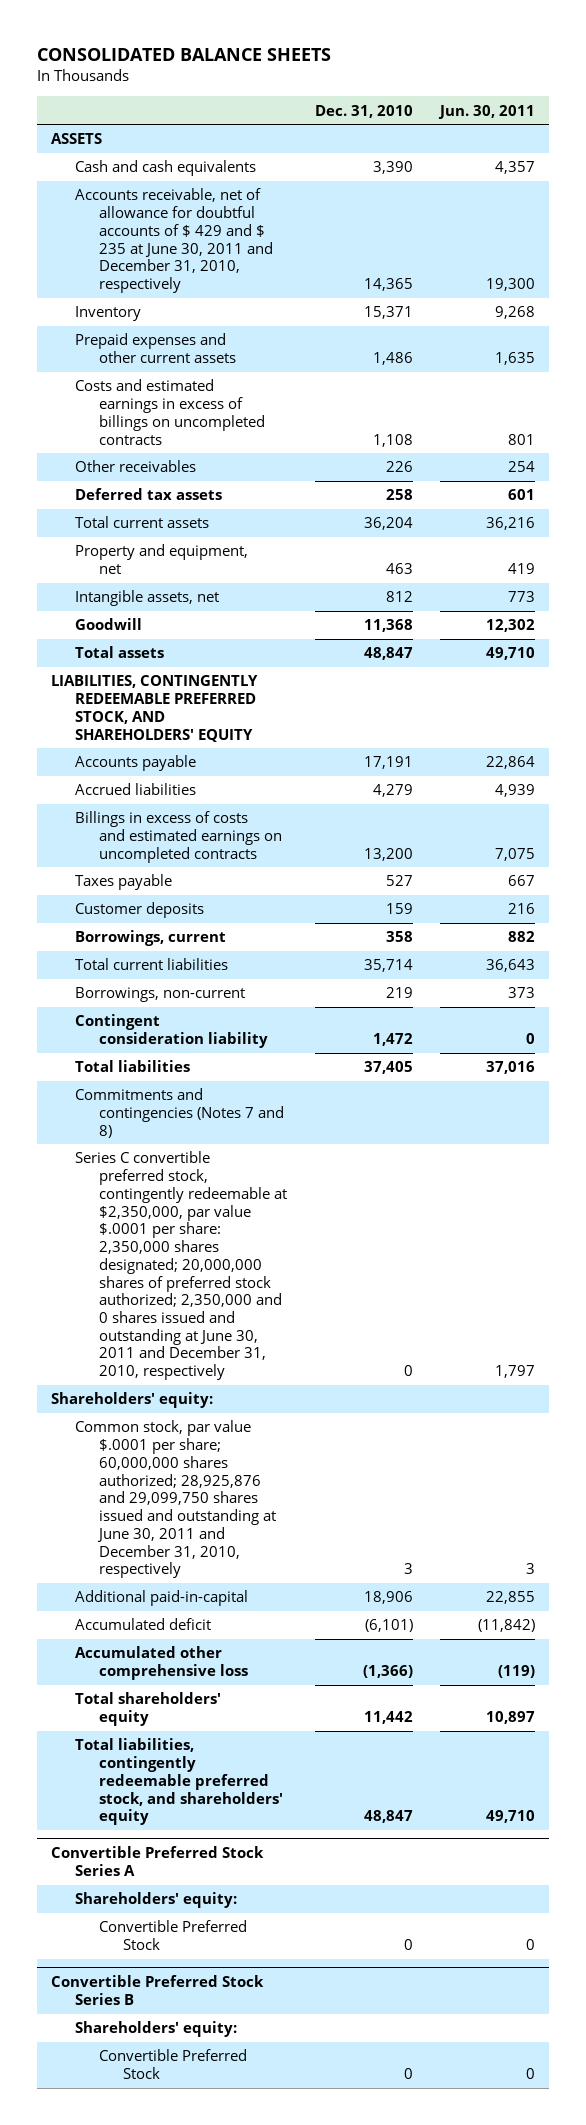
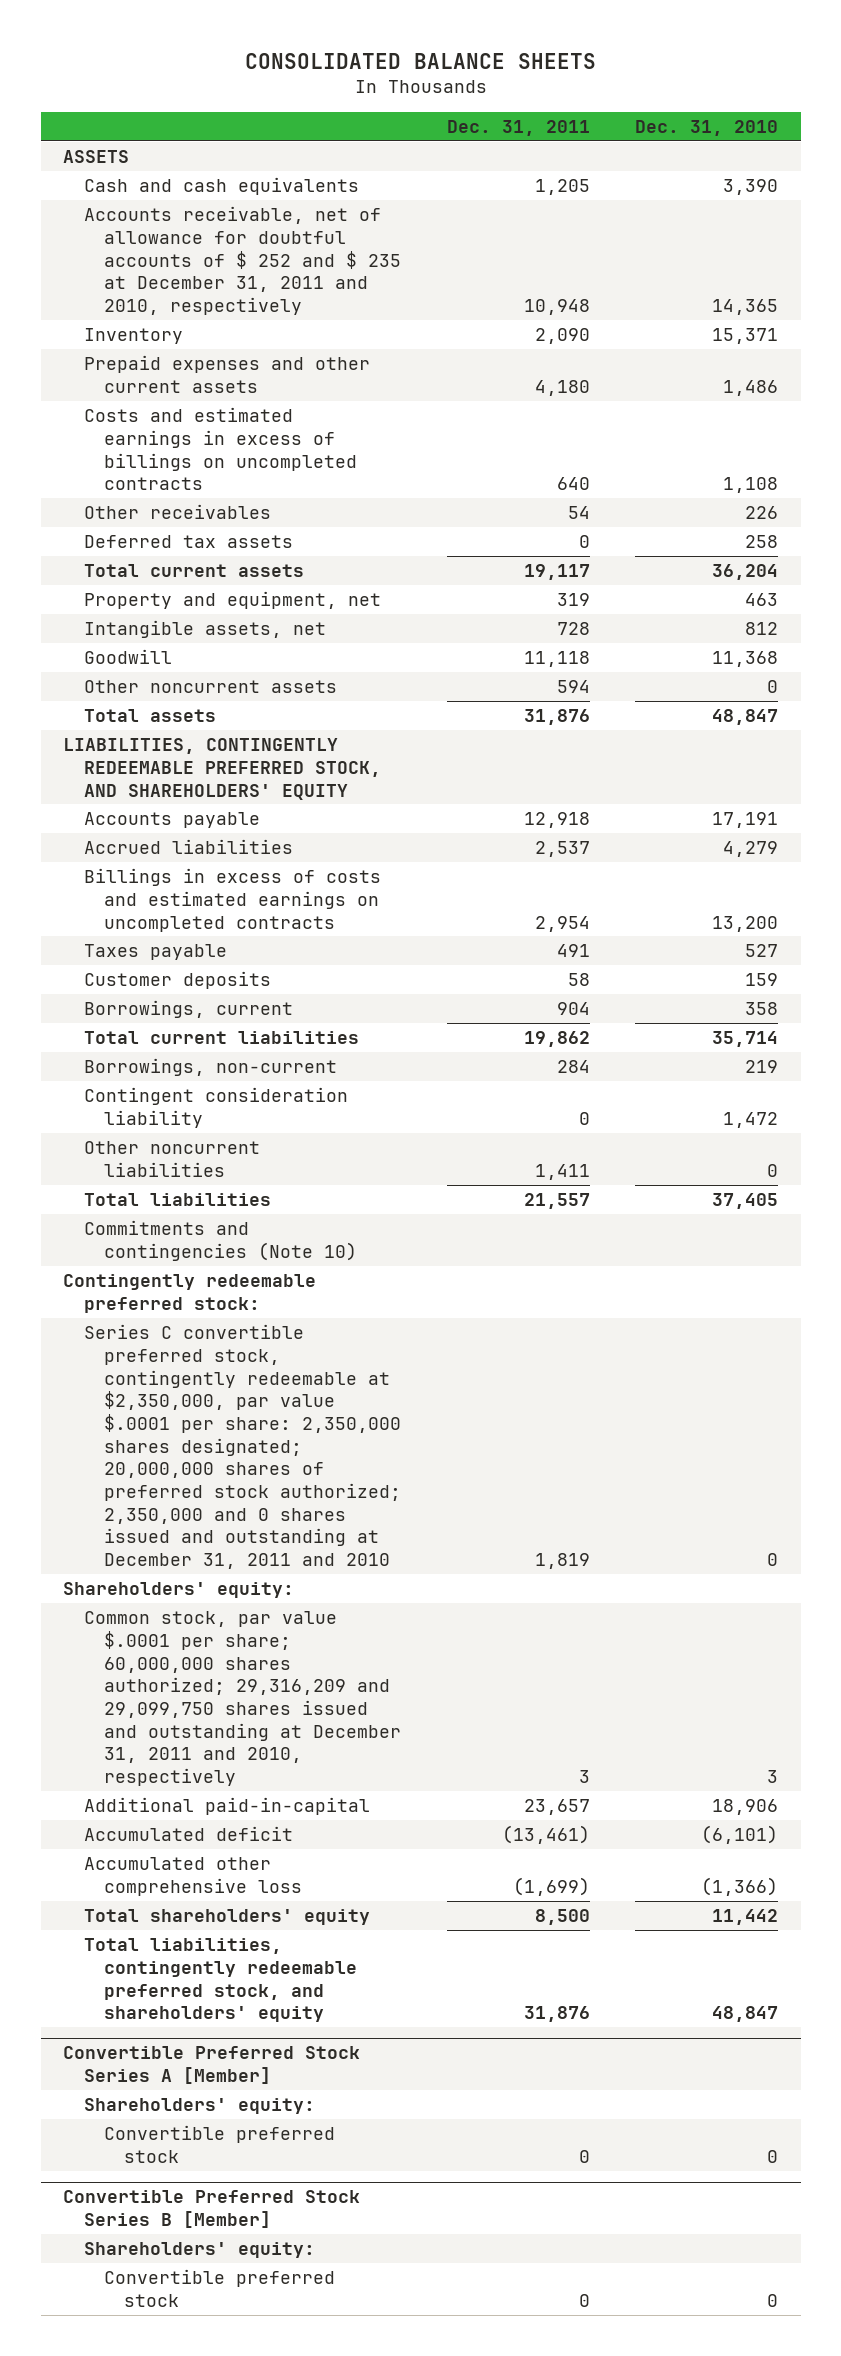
- | Dec. 31, 2010 | Jun. 30, 2011
+ | Dec. 31, 2011 | Dec. 31, 2010
- Accounts receivable, net of allowance for doubtful accounts of $ 429 and $ 235 at June 30, 2011 and December 31, 2010, respectively | 14,365 | 19,300
+ Accounts receivable, net of allowance for doubtful accounts of $ 252 and $ 235 at December 31, 2011 and 2010, respectively | 10,948 | 14,365
+ Other noncurrent assets | 594 | 0
+ Other noncurrent liabilities | 1,411 | 0
- Commitments and contingencies (Notes 7 and 8)
- Series C convertible preferred stock, contingently redeemable at $2,350,000, par value $.0001 per share: 2,350,000 shares designated; 20,000,000 shares of preferred stock authorized; 2,350,000 and 0 shares issued and outstanding at June 30, 2011 and December 31, 2010, respectively | 0 | 1,797
+ Commitments and contingencies (Note 10)
+ Contingently redeemable preferred stock:
+ Series C convertible preferred stock, contingently redeemable at $2,350,000, par value $.0001 per share: 2,350,000 shares designated; 20,000,000 shares of preferred stock authorized; 2,350,000 and 0 shares issued and outstanding at December 31, 2011 and 2010 | 1,819 | 0
- Common stock, par value $.0001 per share; 60,000,000 shares authorized; 28,925,876 and 29,099,750 shares issued and outstanding at June 30, 2011 and December 31, 2010, respectively | 3 | 3
+ Common stock, par value $.0001 per share; 60,000,000 shares authorized; 29,316,209 and 29,099,750 shares issued and outstanding at December 31, 2011 and 2010, respectively | 3 | 3
- Convertible Preferred Stock Series A
+ Convertible Preferred Stock Series A [Member]
- Convertible Preferred Stock | 0 | 0
- Convertible Preferred Stock Series B
+ Convertible preferred stock | 0 | 0
+ Convertible Preferred Stock Series B [Member]
- Convertible Preferred Stock | 0 | 0
+ Convertible preferred stock | 0 | 0

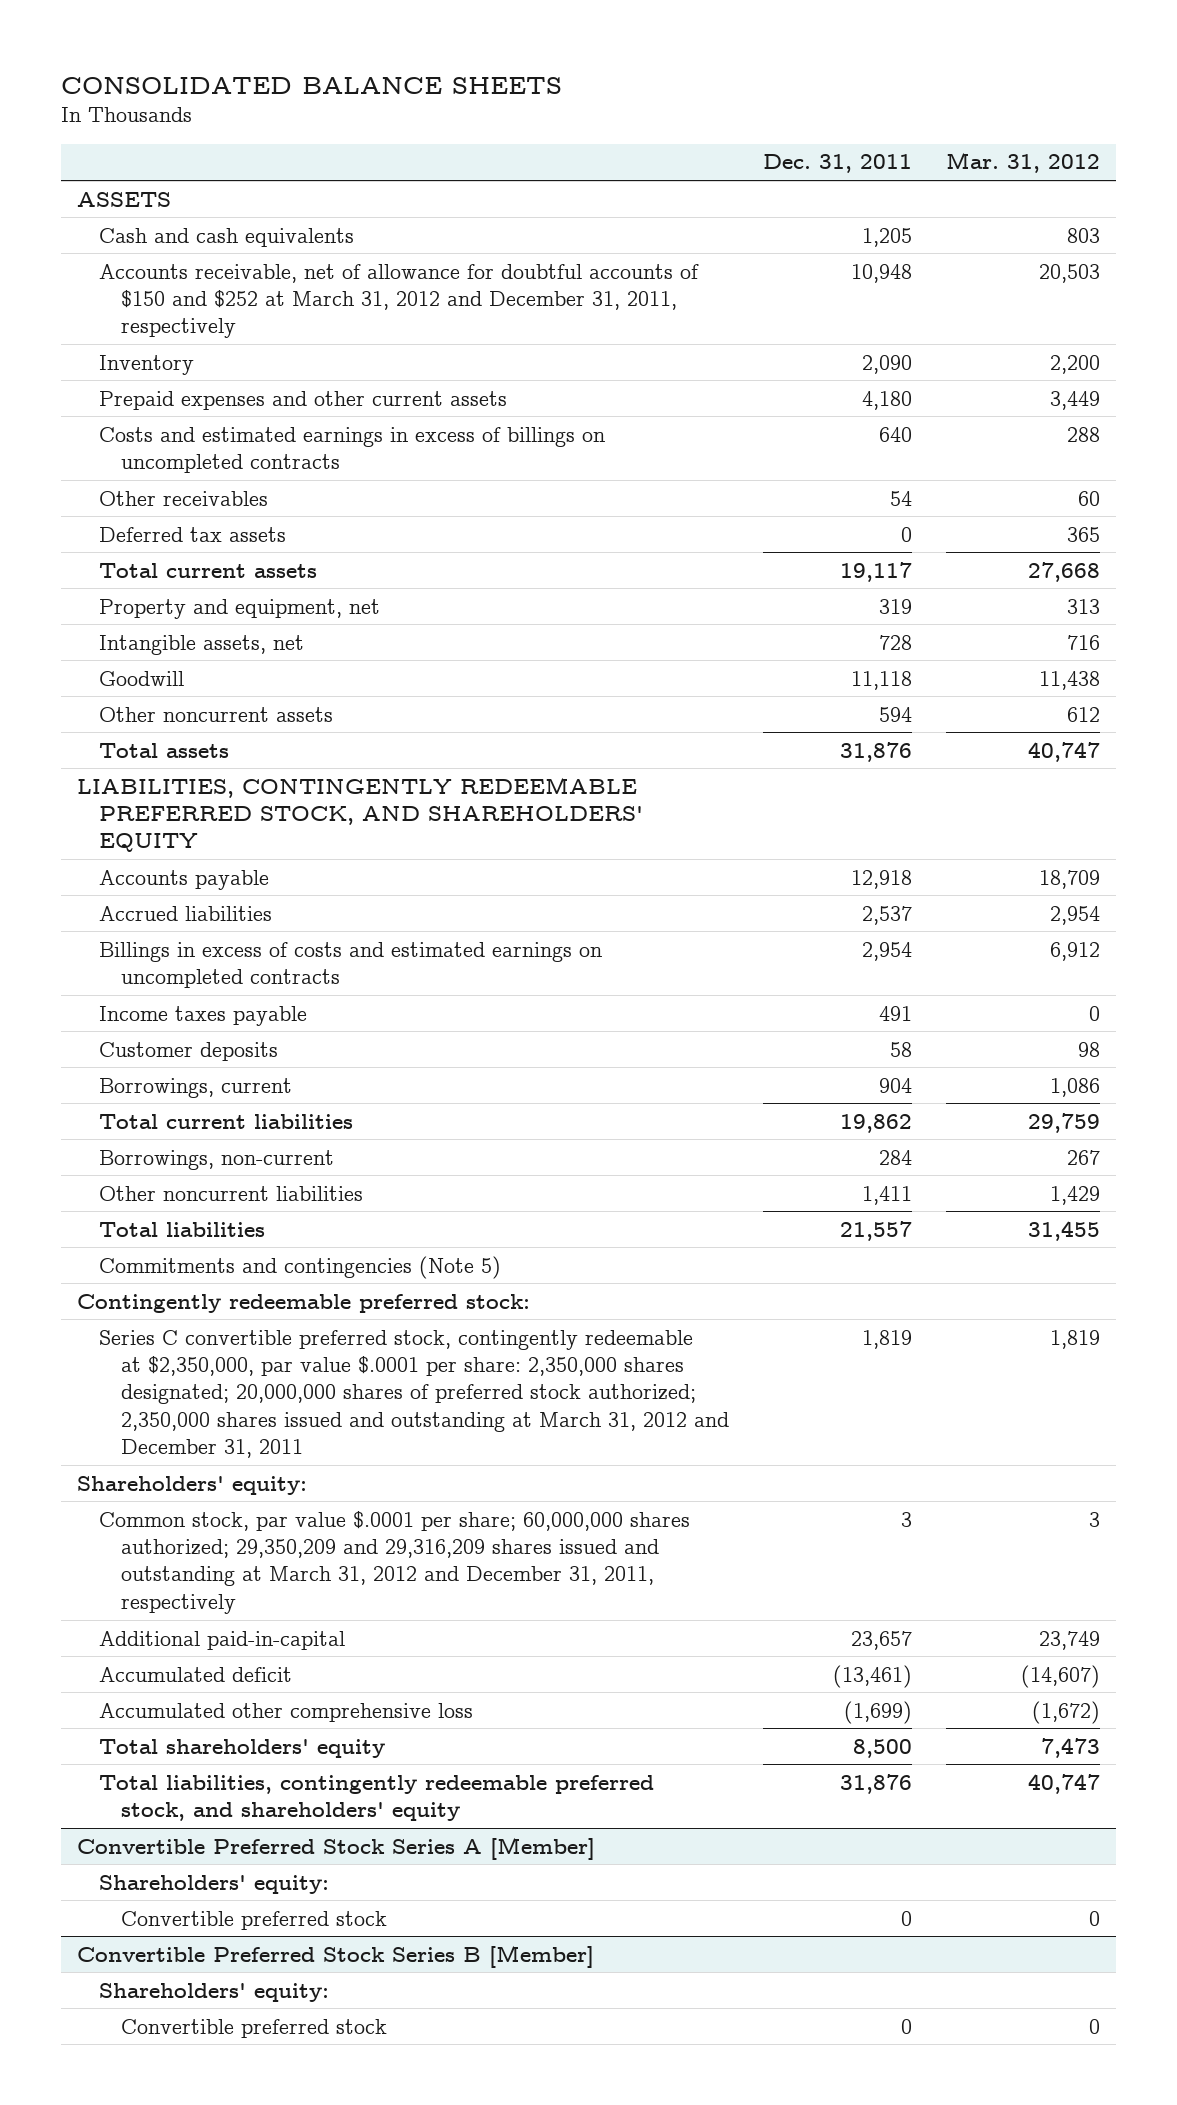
- | Dec. 31, 2011 | Dec. 31, 2010
+ | Dec. 31, 2011 | Mar. 31, 2012
- Accounts receivable, net of allowance for doubtful accounts of $ 252 and $ 235 at December 31, 2011 and 2010, respectively | 10,948 | 14,365
+ Accounts receivable, net of allowance for doubtful accounts of $150 and $252 at March 31, 2012 and December 31, 2011, respectively | 10,948 | 20,503
- Taxes payable | 491 | 527
+ Income taxes payable | 491 | 0
- Contingent consideration liability | 0 | 1,472
- Commitments and contingencies (Note 10)
+ Commitments and contingencies (Note 5)
- Series C convertible preferred stock, contingently redeemable at $2,350,000, par value $.0001 per share: 2,350,000 shares designated; 20,000,000 shares of preferred stock authorized; 2,350,000 and 0 shares issued and outstanding at December 31, 2011 and 2010 | 1,819 | 0
+ Series C convertible preferred stock, contingently redeemable at $2,350,000, par value $.0001 per share: 2,350,000 shares designated; 20,000,000 shares of preferred stock authorized; 2,350,000 shares issued and outstanding at March 31, 2012 and December 31, 2011 | 1,819 | 1,819
- Common stock, par value $.0001 per share; 60,000,000 shares authorized; 29,316,209 and 29,099,750 shares issued and outstanding at December 31, 2011 and 2010, respectively | 3 | 3
+ Common stock, par value $.0001 per share; 60,000,000 shares authorized; 29,350,209 and 29,316,209 shares issued and outstanding at March 31, 2012 and December 31, 2011, respectively | 3 | 3

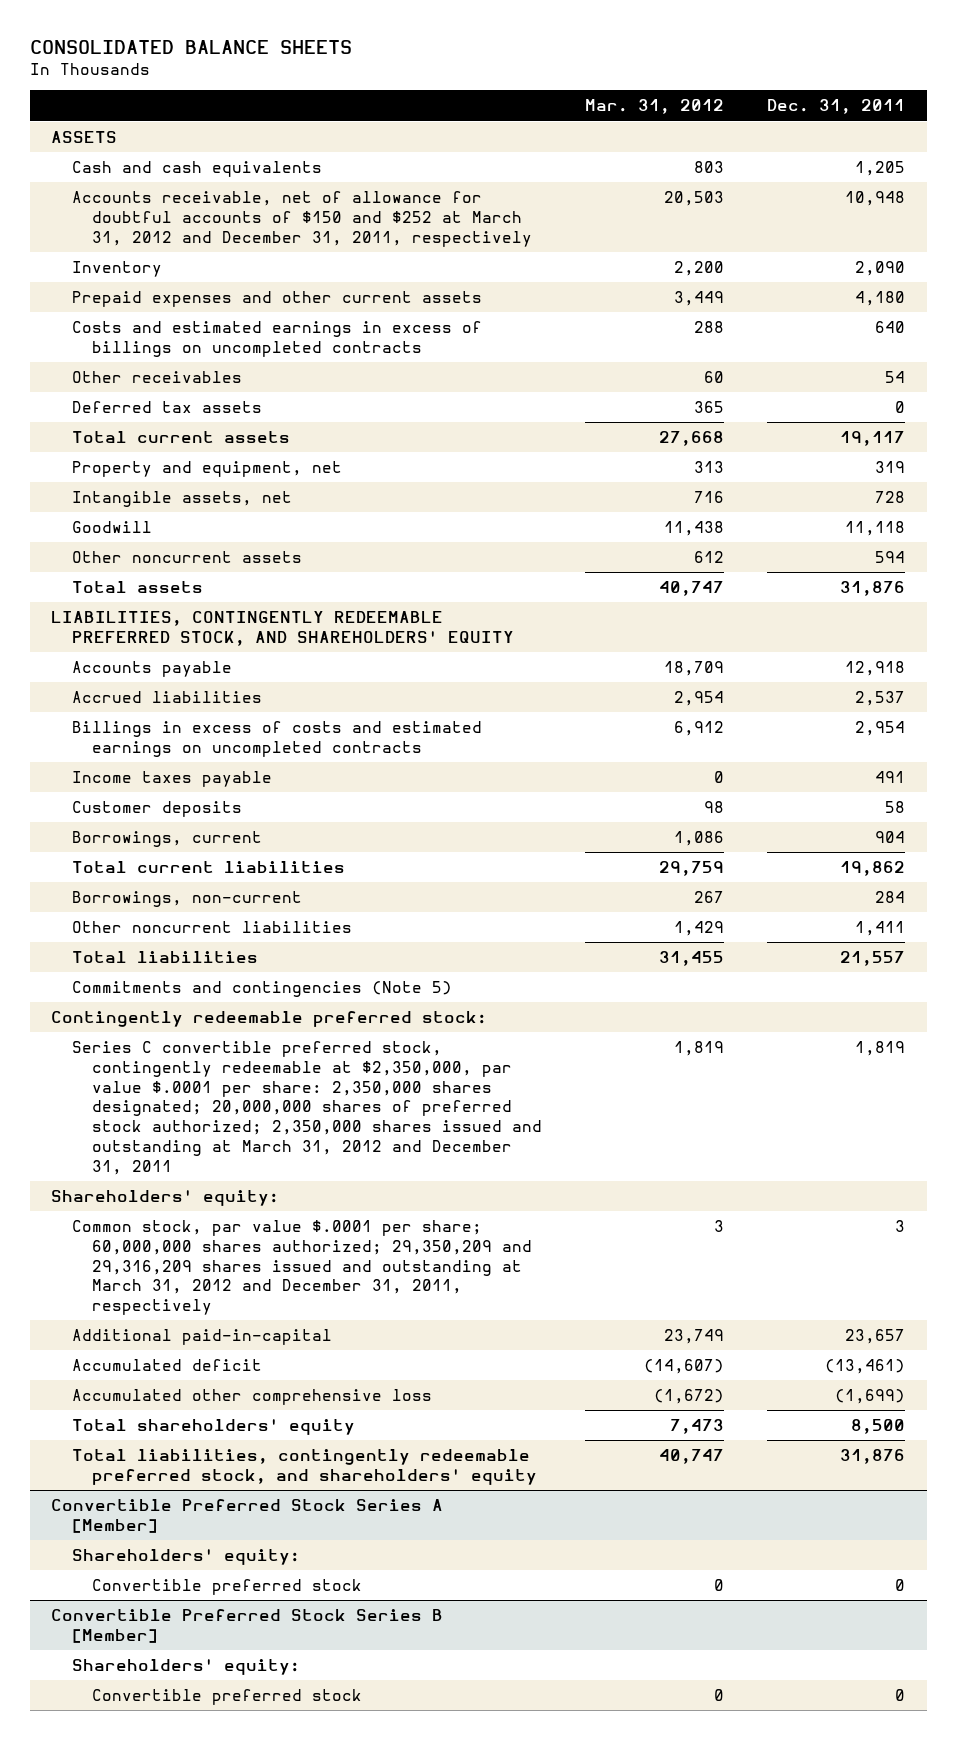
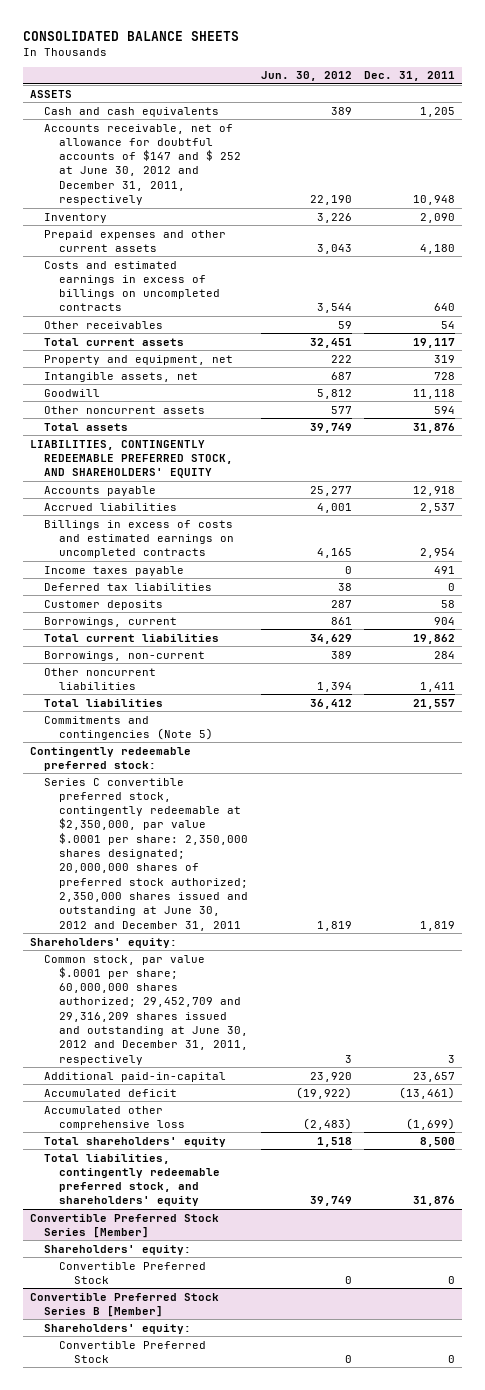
- | Mar. 31, 2012 | Dec. 31, 2011
+ | Jun. 30, 2012 | Dec. 31, 2011
- Accounts receivable, net of allowance for doubtful accounts of $150 and $252 at March 31, 2012 and December 31, 2011, respectively | 20,503 | 10,948
+ Accounts receivable, net of allowance for doubtful accounts of $147 and $ 252 at June 30, 2012 and December 31, 2011, respectively | 22,190 | 10,948
- Deferred tax assets | 365 | 0
+ Deferred tax liabilities | 38 | 0
- Series C convertible preferred stock, contingently redeemable at $2,350,000, par value $.0001 per share: 2,350,000 shares designated; 20,000,000 shares of preferred stock authorized; 2,350,000 shares issued and outstanding at March 31, 2012 and December 31, 2011 | 1,819 | 1,819
+ Series C convertible preferred stock, contingently redeemable at $2,350,000, par value $.0001 per share: 2,350,000 shares designated; 20,000,000 shares of preferred stock authorized; 2,350,000 shares issued and outstanding at June 30, 2012 and December 31, 2011 | 1,819 | 1,819
- Common stock, par value $.0001 per share; 60,000,000 shares authorized; 29,350,209 and 29,316,209 shares issued and outstanding at March 31, 2012 and December 31, 2011, respectively | 3 | 3
+ Common stock, par value $.0001 per share; 60,000,000 shares authorized; 29,452,709 and 29,316,209 shares issued and outstanding at June 30, 2012 and December 31, 2011, respectively | 3 | 3
- Convertible Preferred Stock Series A [Member]
+ Convertible Preferred Stock Series [Member]
- Convertible preferred stock | 0 | 0
+ Convertible Preferred Stock | 0 | 0
@ Convertible Preferred Stock Series B [Member]
- Convertible preferred stock | 0 | 0
+ Convertible Preferred Stock | 0 | 0

